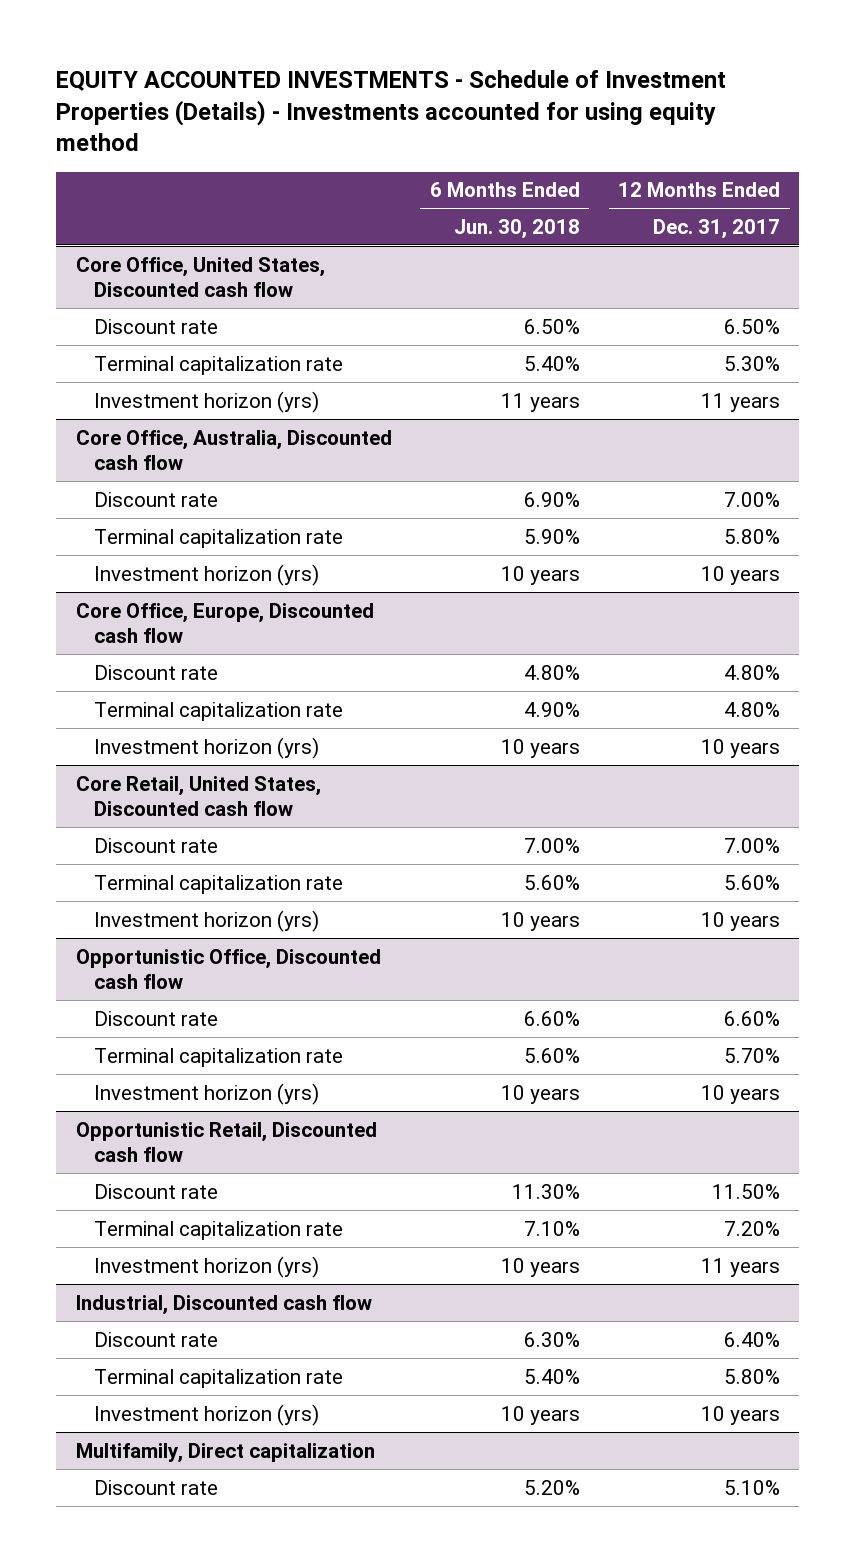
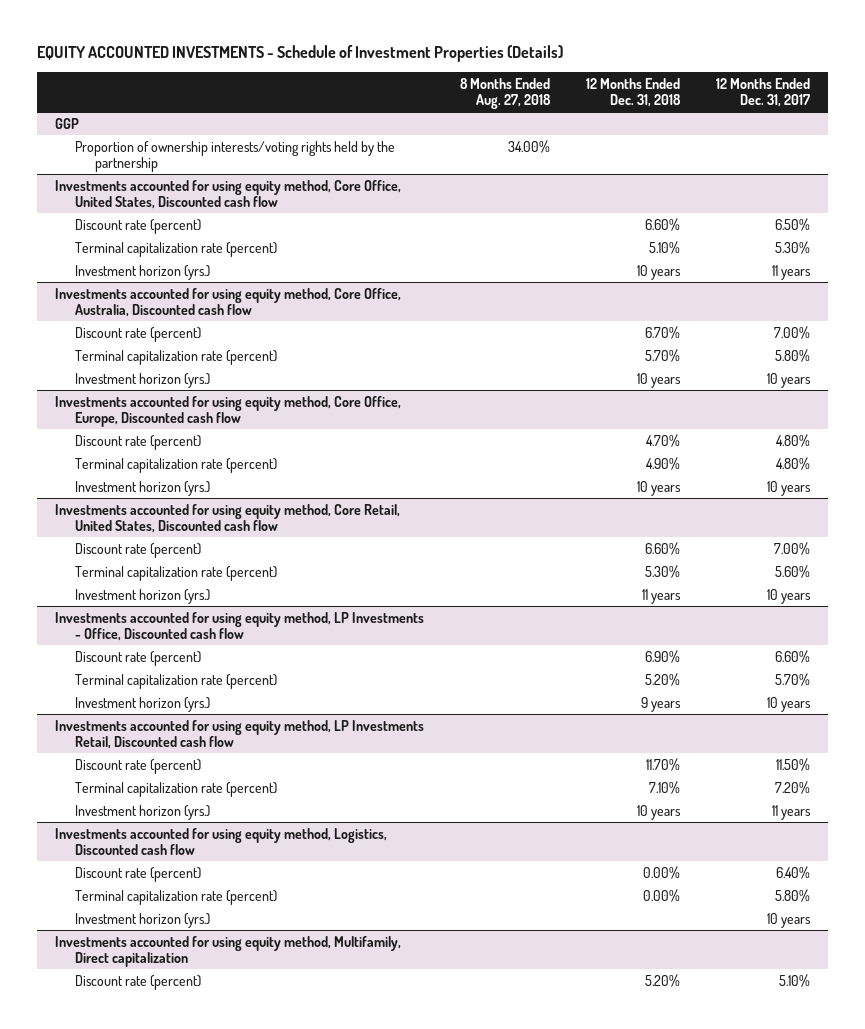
- EQUITY ACCOUNTED INVESTMENTS - Schedule of Investment Properties (Details) - Investments accounted for using equity method
+ EQUITY ACCOUNTED INVESTMENTS - Schedule of Investment Properties (Details)
- | 6 Months Ended Jun. 30, 2018 | 12 Months Ended Dec. 31, 2017
+ | 8 Months Ended Aug. 27, 2018 | 12 Months Ended Dec. 31, 2018 | 12 Months Ended Dec. 31, 2017
- Core Office, United States, Discounted cash flow
- Discount rate | 6.50% | 6.50%
- Terminal capitalization rate | 5.40% | 5.30%
- Investment horizon (yrs) | 11 years | 11 years
- Core Office, Australia, Discounted cash flow
- Discount rate | 6.90% | 7.00%
- Terminal capitalization rate | 5.90% | 5.80%
- Investment horizon (yrs) | 10 years | 10 years
- Core Office, Europe, Discounted cash flow
- Discount rate | 4.80% | 4.80%
- Terminal capitalization rate | 4.90% | 4.80%
- Investment horizon (yrs) | 10 years | 10 years
- Core Retail, United States, Discounted cash flow
- Discount rate | 7.00% | 7.00%
- Terminal capitalization rate | 5.60% | 5.60%
- Investment horizon (yrs) | 10 years | 10 years
- Opportunistic Office, Discounted cash flow
- Discount rate | 6.60% | 6.60%
- Terminal capitalization rate | 5.60% | 5.70%
- Investment horizon (yrs) | 10 years | 10 years
- Opportunistic Retail, Discounted cash flow
- Discount rate | 11.30% | 11.50%
- Terminal capitalization rate | 7.10% | 7.20%
- Investment horizon (yrs) | 10 years | 11 years
- Industrial, Discounted cash flow
- Discount rate | 6.30% | 6.40%
- Terminal capitalization rate | 5.40% | 5.80%
- Investment horizon (yrs) | 10 years | 10 years
- Multifamily, Direct capitalization
- Discount rate | 5.20% | 5.10%
+ GGP
+ Proportion of ownership interests/voting rights held by the partnership | 34.00% | |
+ Investments accounted for using equity method, Core Office, United States, Discounted cash flow
+ Discount rate (percent) | | 6.60% | 6.50%
+ Terminal capitalization rate (percent) | | 5.10% | 5.30%
+ Investment horizon (yrs.) | | 10 years | 11 years
+ Investments accounted for using equity method, Core Office, Australia, Discounted cash flow
+ Discount rate (percent) | | 6.70% | 7.00%
+ Terminal capitalization rate (percent) | | 5.70% | 5.80%
+ Investment horizon (yrs.) | | 10 years | 10 years
+ Investments accounted for using equity method, Core Office, Europe, Discounted cash flow
+ Discount rate (percent) | | 4.70% | 4.80%
+ Terminal capitalization rate (percent) | | 4.90% | 4.80%
+ Investment horizon (yrs.) | | 10 years | 10 years
+ Investments accounted for using equity method, Core Retail, United States, Discounted cash flow
+ Discount rate (percent) | | 6.60% | 7.00%
+ Terminal capitalization rate (percent) | | 5.30% | 5.60%
+ Investment horizon (yrs.) | | 11 years | 10 years
+ Investments accounted for using equity method, LP Investments - Office, Discounted cash flow
+ Discount rate (percent) | | 6.90% | 6.60%
+ Terminal capitalization rate (percent) | | 5.20% | 5.70%
+ Investment horizon (yrs.) | | 9 years | 10 years
+ Investments accounted for using equity method, LP Investments Retail, Discounted cash flow
+ Discount rate (percent) | | 11.70% | 11.50%
+ Terminal capitalization rate (percent) | | 7.10% | 7.20%
+ Investment horizon (yrs.) | | 10 years | 11 years
+ Investments accounted for using equity method, Logistics, Discounted cash flow
+ Discount rate (percent) | | 0.00% | 6.40%
+ Terminal capitalization rate (percent) | | 0.00% | 5.80%
+ Investment horizon (yrs.) | | | 10 years
+ Investments accounted for using equity method, Multifamily, Direct capitalization
+ Discount rate (percent) | | 5.20% | 5.10%

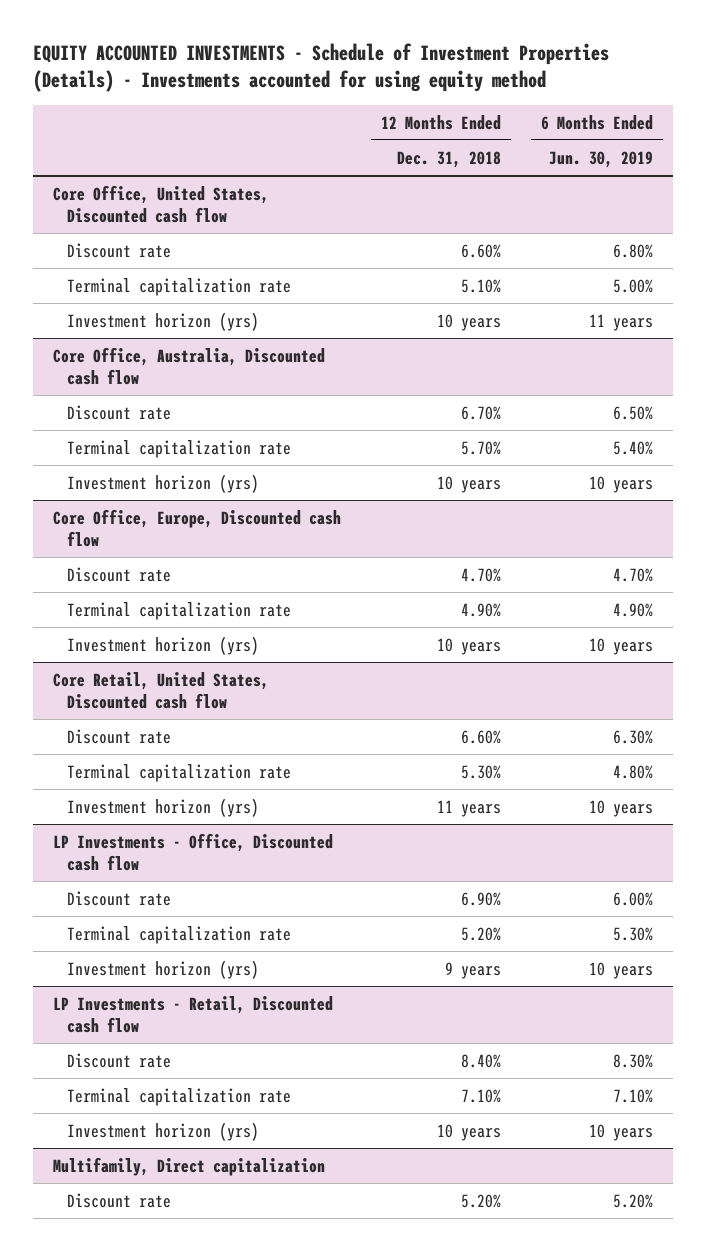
- EQUITY ACCOUNTED INVESTMENTS - Schedule of Investment Properties (Details)
+ EQUITY ACCOUNTED INVESTMENTS - Schedule of Investment Properties (Details) - Investments accounted for using equity method
- | 8 Months Ended Aug. 27, 2018 | 12 Months Ended Dec. 31, 2018 | 12 Months Ended Dec. 31, 2017
+ | 12 Months Ended Dec. 31, 2018 | 6 Months Ended Jun. 30, 2019
- GGP
- Proportion of ownership interests/voting rights held by the partnership | 34.00% | |
- Investments accounted for using equity method, Core Office, United States, Discounted cash flow
- Discount rate (percent) | | 6.60% | 6.50%
- Terminal capitalization rate (percent) | | 5.10% | 5.30%
- Investment horizon (yrs.) | | 10 years | 11 years
- Investments accounted for using equity method, Core Office, Australia, Discounted cash flow
- Discount rate (percent) | | 6.70% | 7.00%
- Terminal capitalization rate (percent) | | 5.70% | 5.80%
- Investment horizon (yrs.) | | 10 years | 10 years
- Investments accounted for using equity method, Core Office, Europe, Discounted cash flow
- Discount rate (percent) | | 4.70% | 4.80%
- Terminal capitalization rate (percent) | | 4.90% | 4.80%
- Investment horizon (yrs.) | | 10 years | 10 years
- Investments accounted for using equity method, Core Retail, United States, Discounted cash flow
- Discount rate (percent) | | 6.60% | 7.00%
- Terminal capitalization rate (percent) | | 5.30% | 5.60%
- Investment horizon (yrs.) | | 11 years | 10 years
- Investments accounted for using equity method, LP Investments - Office, Discounted cash flow
- Discount rate (percent) | | 6.90% | 6.60%
- Terminal capitalization rate (percent) | | 5.20% | 5.70%
- Investment horizon (yrs.) | | 9 years | 10 years
- Investments accounted for using equity method, LP Investments Retail, Discounted cash flow
- Discount rate (percent) | | 11.70% | 11.50%
- Terminal capitalization rate (percent) | | 7.10% | 7.20%
- Investment horizon (yrs.) | | 10 years | 11 years
- Investments accounted for using equity method, Logistics, Discounted cash flow
- Discount rate (percent) | | 0.00% | 6.40%
- Terminal capitalization rate (percent) | | 0.00% | 5.80%
- Investment horizon (yrs.) | | | 10 years
- Investments accounted for using equity method, Multifamily, Direct capitalization
- Discount rate (percent) | | 5.20% | 5.10%
+ Core Office, United States, Discounted cash flow
+ Discount rate | 6.60% | 6.80%
+ Terminal capitalization rate | 5.10% | 5.00%
+ Investment horizon (yrs) | 10 years | 11 years
+ Core Office, Australia, Discounted cash flow
+ Discount rate | 6.70% | 6.50%
+ Terminal capitalization rate | 5.70% | 5.40%
+ Investment horizon (yrs) | 10 years | 10 years
+ Core Office, Europe, Discounted cash flow
+ Discount rate | 4.70% | 4.70%
+ Terminal capitalization rate | 4.90% | 4.90%
+ Investment horizon (yrs) | 10 years | 10 years
+ Core Retail, United States, Discounted cash flow
+ Discount rate | 6.60% | 6.30%
+ Terminal capitalization rate | 5.30% | 4.80%
+ Investment horizon (yrs) | 11 years | 10 years
+ LP Investments - Office, Discounted cash flow
+ Discount rate | 6.90% | 6.00%
+ Terminal capitalization rate | 5.20% | 5.30%
+ Investment horizon (yrs) | 9 years | 10 years
+ LP Investments - Retail, Discounted cash flow
+ Discount rate | 8.40% | 8.30%
+ Terminal capitalization rate | 7.10% | 7.10%
+ Investment horizon (yrs) | 10 years | 10 years
+ Multifamily, Direct capitalization
+ Discount rate | 5.20% | 5.20%

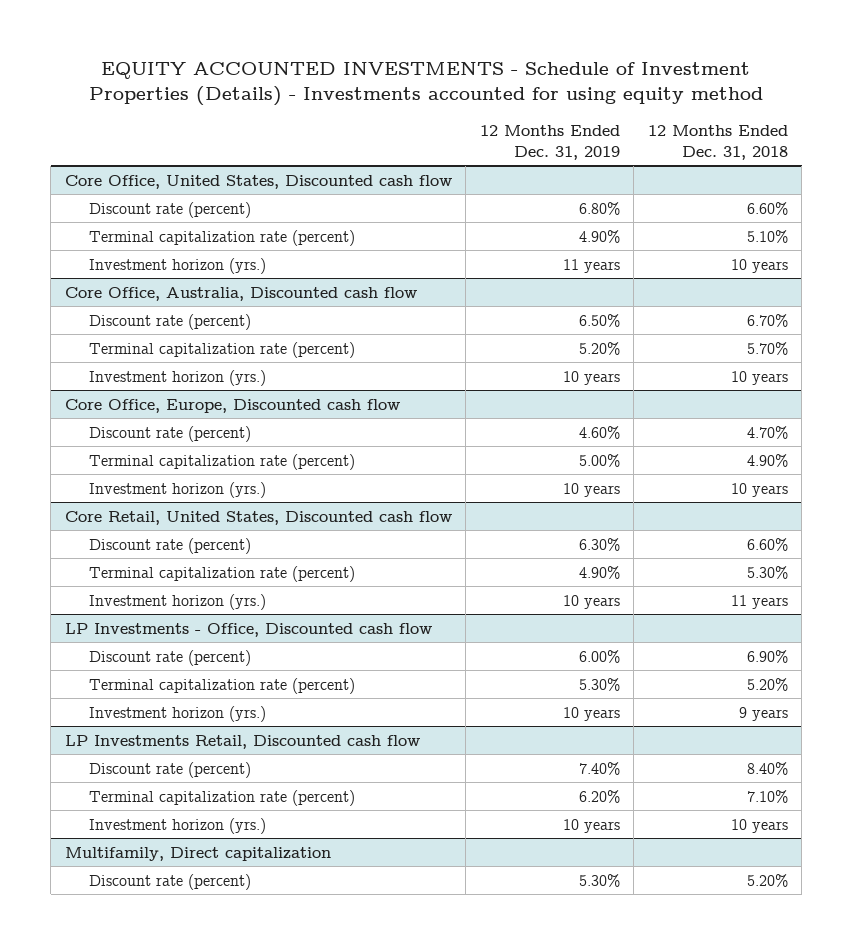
- | 12 Months Ended Dec. 31, 2018 | 6 Months Ended Jun. 30, 2019
+ | 12 Months Ended Dec. 31, 2019 | 12 Months Ended Dec. 31, 2018
@ Core Office, United States, Discounted cash flow
- Discount rate | 6.60% | 6.80%
- Terminal capitalization rate | 5.10% | 5.00%
- Investment horizon (yrs) | 10 years | 11 years
+ Discount rate (percent) | 6.80% | 6.60%
+ Terminal capitalization rate (percent) | 4.90% | 5.10%
+ Investment horizon (yrs.) | 11 years | 10 years
@ Core Office, Australia, Discounted cash flow
- Discount rate | 6.70% | 6.50%
- Terminal capitalization rate | 5.70% | 5.40%
- Investment horizon (yrs) | 10 years | 10 years
+ Discount rate (percent) | 6.50% | 6.70%
+ Terminal capitalization rate (percent) | 5.20% | 5.70%
+ Investment horizon (yrs.) | 10 years | 10 years
@ Core Office, Europe, Discounted cash flow
- Discount rate | 4.70% | 4.70%
- Terminal capitalization rate | 4.90% | 4.90%
- Investment horizon (yrs) | 10 years | 10 years
+ Discount rate (percent) | 4.60% | 4.70%
+ Terminal capitalization rate (percent) | 5.00% | 4.90%
+ Investment horizon (yrs.) | 10 years | 10 years
@ Core Retail, United States, Discounted cash flow
- Discount rate | 6.60% | 6.30%
- Terminal capitalization rate | 5.30% | 4.80%
- Investment horizon (yrs) | 11 years | 10 years
+ Discount rate (percent) | 6.30% | 6.60%
+ Terminal capitalization rate (percent) | 4.90% | 5.30%
+ Investment horizon (yrs.) | 10 years | 11 years
@ LP Investments - Office, Discounted cash flow
- Discount rate | 6.90% | 6.00%
- Terminal capitalization rate | 5.20% | 5.30%
- Investment horizon (yrs) | 9 years | 10 years
- LP Investments - Retail, Discounted cash flow
- Discount rate | 8.40% | 8.30%
- Terminal capitalization rate | 7.10% | 7.10%
- Investment horizon (yrs) | 10 years | 10 years
@ LP Investments - Office, Discounted cash flow
+ Discount rate (percent) | 6.00% | 6.90%
+ Terminal capitalization rate (percent) | 5.30% | 5.20%
+ Investment horizon (yrs.) | 10 years | 9 years
+ LP Investments Retail, Discounted cash flow
+ Discount rate (percent) | 7.40% | 8.40%
+ Terminal capitalization rate (percent) | 6.20% | 7.10%
+ Investment horizon (yrs.) | 10 years | 10 years
@ Multifamily, Direct capitalization
- Discount rate | 5.20% | 5.20%
+ Discount rate (percent) | 5.30% | 5.20%

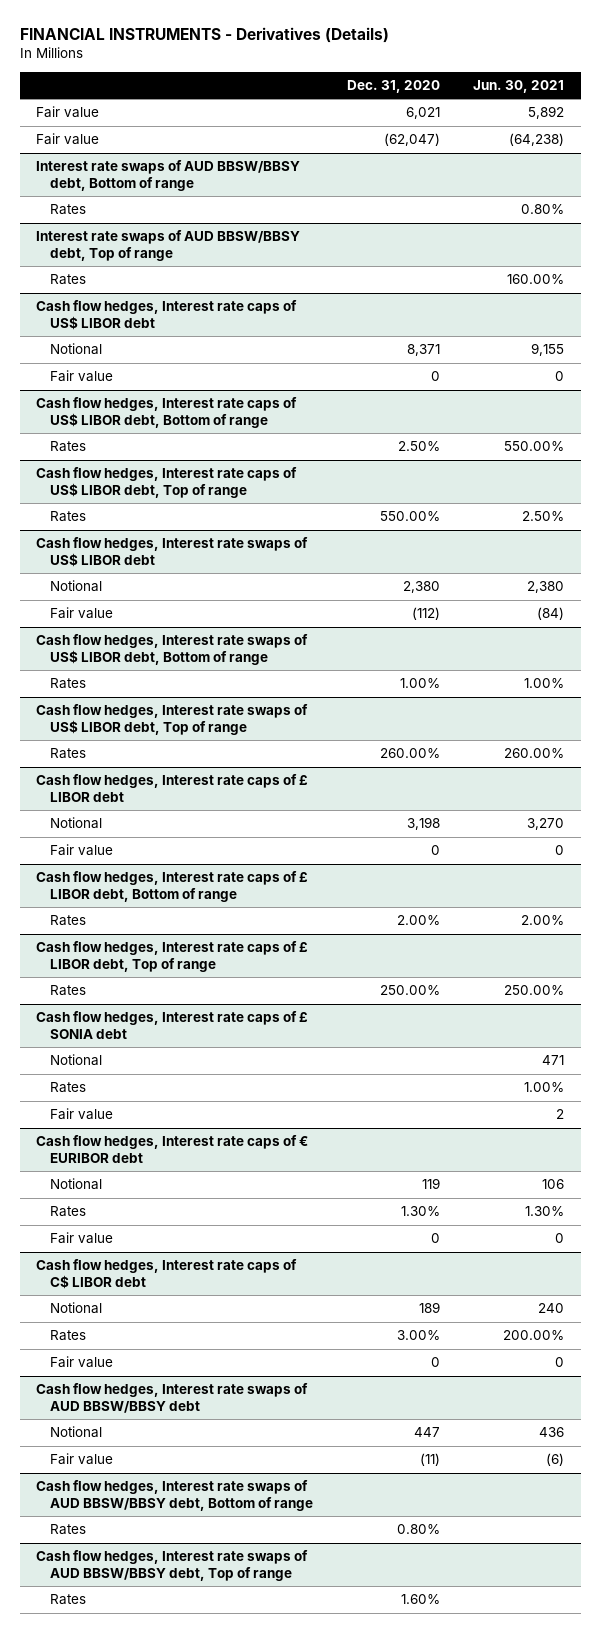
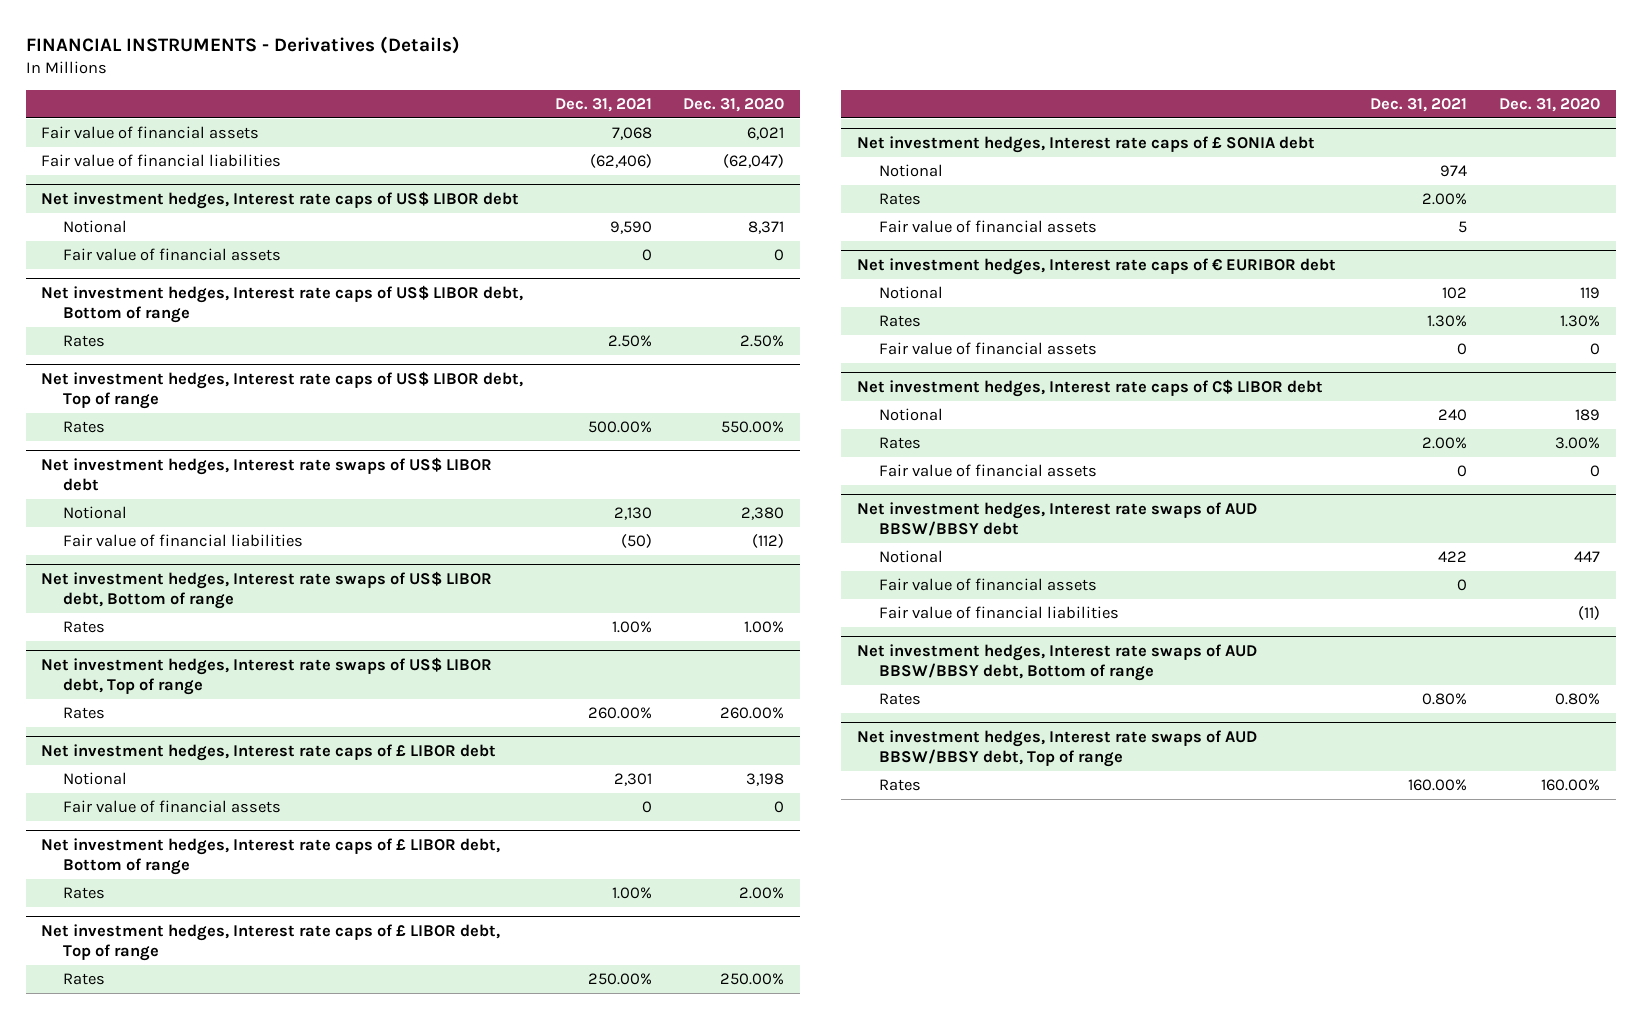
- | Dec. 31, 2020 | Jun. 30, 2021
+ | Dec. 31, 2021 | Dec. 31, 2020
- Fair value | 6,021 | 5,892
- Fair value | (62,047) | (64,238)
- Interest rate swaps of AUD BBSW/BBSY debt, Bottom of range
- Rates | | 0.80%
- Interest rate swaps of AUD BBSW/BBSY debt, Top of range
- Rates | | 160.00%
- Cash flow hedges, Interest rate caps of US$ LIBOR debt
+ Fair value of financial assets | 7,068 | 6,021
+ Fair value of financial liabilities | (62,406) | (62,047)
+ Net investment hedges, Interest rate caps of US$ LIBOR debt
- Fair value | 0 | 0
- Cash flow hedges, Interest rate caps of US$ LIBOR debt, Bottom of range
+ Fair value of financial assets | 0 | 0
+ Net investment hedges, Interest rate caps of US$ LIBOR debt, Bottom of range
- Cash flow hedges, Interest rate caps of US$ LIBOR debt, Top of range
+ Net investment hedges, Interest rate caps of US$ LIBOR debt, Top of range
- Cash flow hedges, Interest rate swaps of US$ LIBOR debt
+ Net investment hedges, Interest rate swaps of US$ LIBOR debt
- Fair value | (112) | (84)
- Cash flow hedges, Interest rate swaps of US$ LIBOR debt, Bottom of range
+ Fair value of financial liabilities | (50) | (112)
+ Net investment hedges, Interest rate swaps of US$ LIBOR debt, Bottom of range
- Cash flow hedges, Interest rate swaps of US$ LIBOR debt, Top of range
+ Net investment hedges, Interest rate swaps of US$ LIBOR debt, Top of range
- Cash flow hedges, Interest rate caps of £ LIBOR debt
+ Net investment hedges, Interest rate caps of £ LIBOR debt
- Fair value | 0 | 0
- Cash flow hedges, Interest rate caps of £ LIBOR debt, Bottom of range
+ Fair value of financial assets | 0 | 0
+ Net investment hedges, Interest rate caps of £ LIBOR debt, Bottom of range
- Cash flow hedges, Interest rate caps of £ LIBOR debt, Top of range
+ Net investment hedges, Interest rate caps of £ LIBOR debt, Top of range
- Cash flow hedges, Interest rate caps of £ SONIA debt
+ Net investment hedges, Interest rate caps of £ SONIA debt
- Fair value | | 2
- Cash flow hedges, Interest rate caps of € EURIBOR debt
+ Fair value of financial assets | 5 |
+ Net investment hedges, Interest rate caps of € EURIBOR debt
- Fair value | 0 | 0
- Cash flow hedges, Interest rate caps of C$ LIBOR debt
+ Fair value of financial assets | 0 | 0
+ Net investment hedges, Interest rate caps of C$ LIBOR debt
- Fair value | 0 | 0
- Cash flow hedges, Interest rate swaps of AUD BBSW/BBSY debt
+ Fair value of financial assets | 0 | 0
+ Net investment hedges, Interest rate swaps of AUD BBSW/BBSY debt
- Fair value | (11) | (6)
- Cash flow hedges, Interest rate swaps of AUD BBSW/BBSY debt, Bottom of range
+ Fair value of financial assets | 0 |
+ Fair value of financial liabilities | | (11)
+ Net investment hedges, Interest rate swaps of AUD BBSW/BBSY debt, Bottom of range
- Cash flow hedges, Interest rate swaps of AUD BBSW/BBSY debt, Top of range
- Rates | 1.60% |
+ Net investment hedges, Interest rate swaps of AUD BBSW/BBSY debt, Top of range
+ Rates | 160.00% | 160.00%

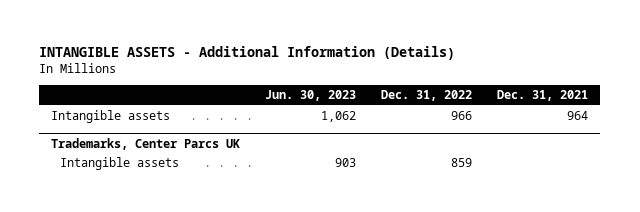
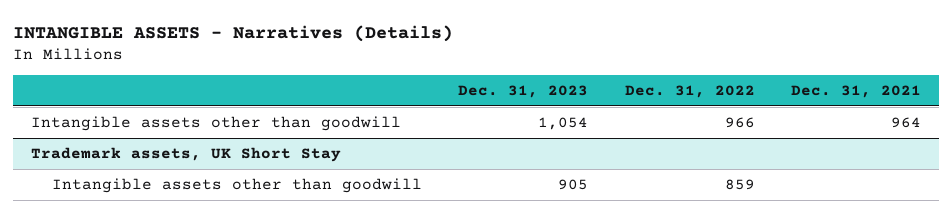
- INTANGIBLE ASSETS - Additional Information (Details)
+ INTANGIBLE ASSETS - Narratives (Details)
- | Jun. 30, 2023 | Dec. 31, 2022 | Dec. 31, 2021
+ | Dec. 31, 2023 | Dec. 31, 2022 | Dec. 31, 2021
- Intangible assets | 1,062 | 966 | 964
- Trademarks, Center Parcs UK
- Intangible assets | 903 | 859 |
+ Intangible assets other than goodwill | 1,054 | 966 | 964
+ Trademark assets, UK Short Stay
+ Intangible assets other than goodwill | 905 | 859 |

